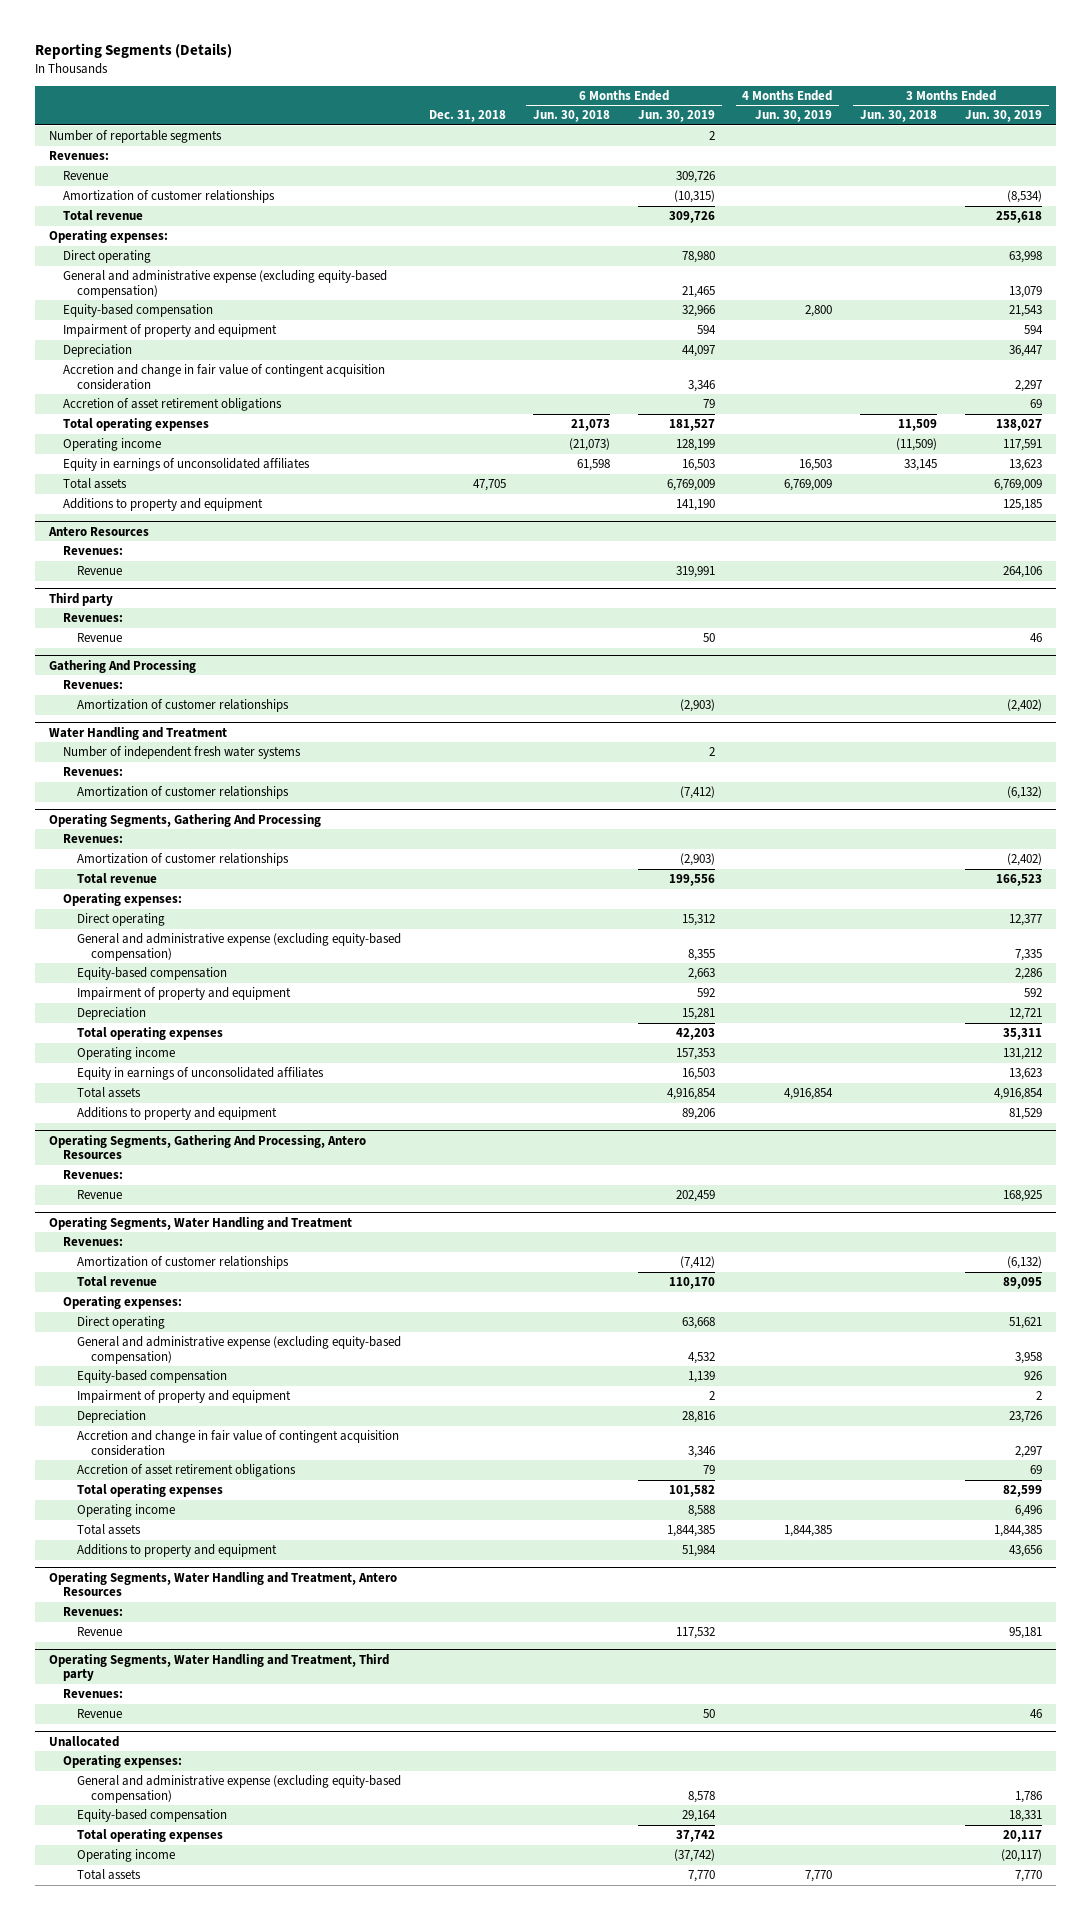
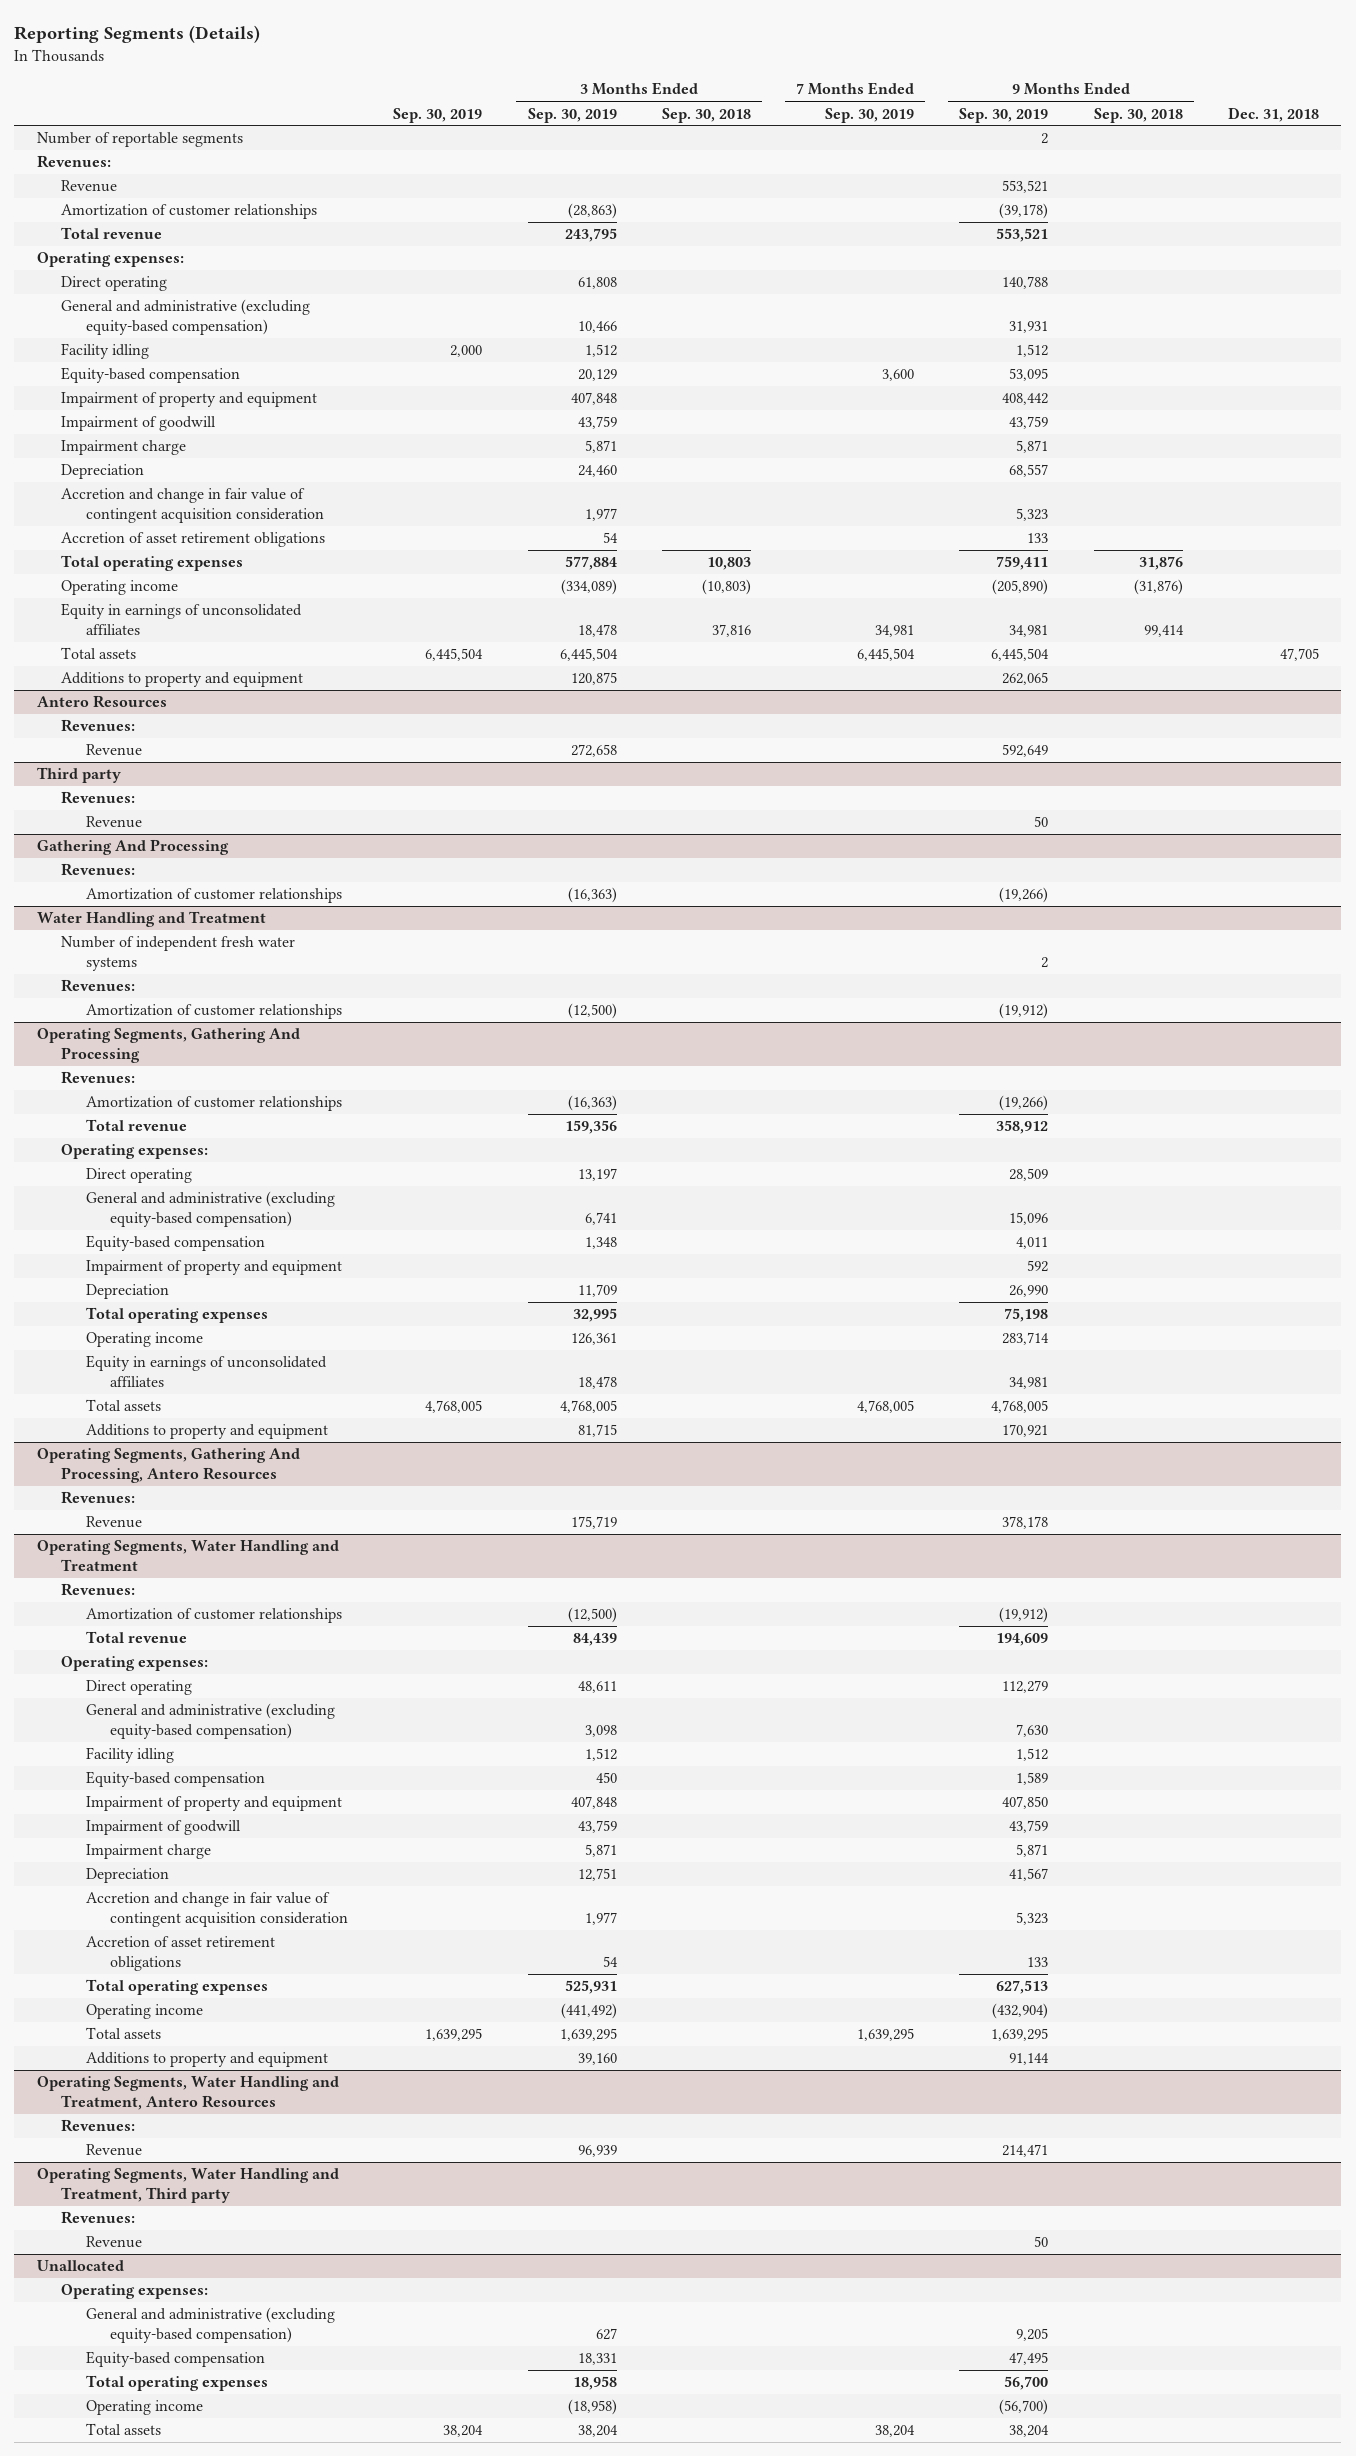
- | Dec. 31, 2018 | 6 Months Ended Jun. 30, 2018 | 6 Months Ended Jun. 30, 2019 | 4 Months Ended Jun. 30, 2019 | 3 Months Ended Jun. 30, 2018 | 3 Months Ended Jun. 30, 2019
+ | Sep. 30, 2019 | 3 Months Ended Sep. 30, 2019 | 3 Months Ended Sep. 30, 2018 | 7 Months Ended Sep. 30, 2019 | 9 Months Ended Sep. 30, 2019 | 9 Months Ended Sep. 30, 2018 | Dec. 31, 2018
- General and administrative expense (excluding equity-based compensation) | | | 21,465 | | | 13,079
+ General and administrative (excluding equity-based compensation) | | 10,466 | | | 31,931 | |
+ Facility idling | 2,000 | 1,512 | | | 1,512 | |
+ Impairment of goodwill | | 43,759 | | | 43,759 | |
+ Impairment charge | | 5,871 | | | 5,871 | |
@ Operating Segments, Gathering And Processing
- General and administrative expense (excluding equity-based compensation) | | | 8,355 | | | 7,335
+ General and administrative (excluding equity-based compensation) | | 6,741 | | | 15,096 | |
@ Operating Segments, Water Handling and Treatment
- General and administrative expense (excluding equity-based compensation) | | | 4,532 | | | 3,958
+ General and administrative (excluding equity-based compensation) | | 3,098 | | | 7,630 | |
+ Facility idling | | 1,512 | | | 1,512 | |
+ Impairment of goodwill | | 43,759 | | | 43,759 | |
+ Impairment charge | | 5,871 | | | 5,871 | |
@ Unallocated
- General and administrative expense (excluding equity-based compensation) | | | 8,578 | | | 1,786
+ General and administrative (excluding equity-based compensation) | | 627 | | | 9,205 | |

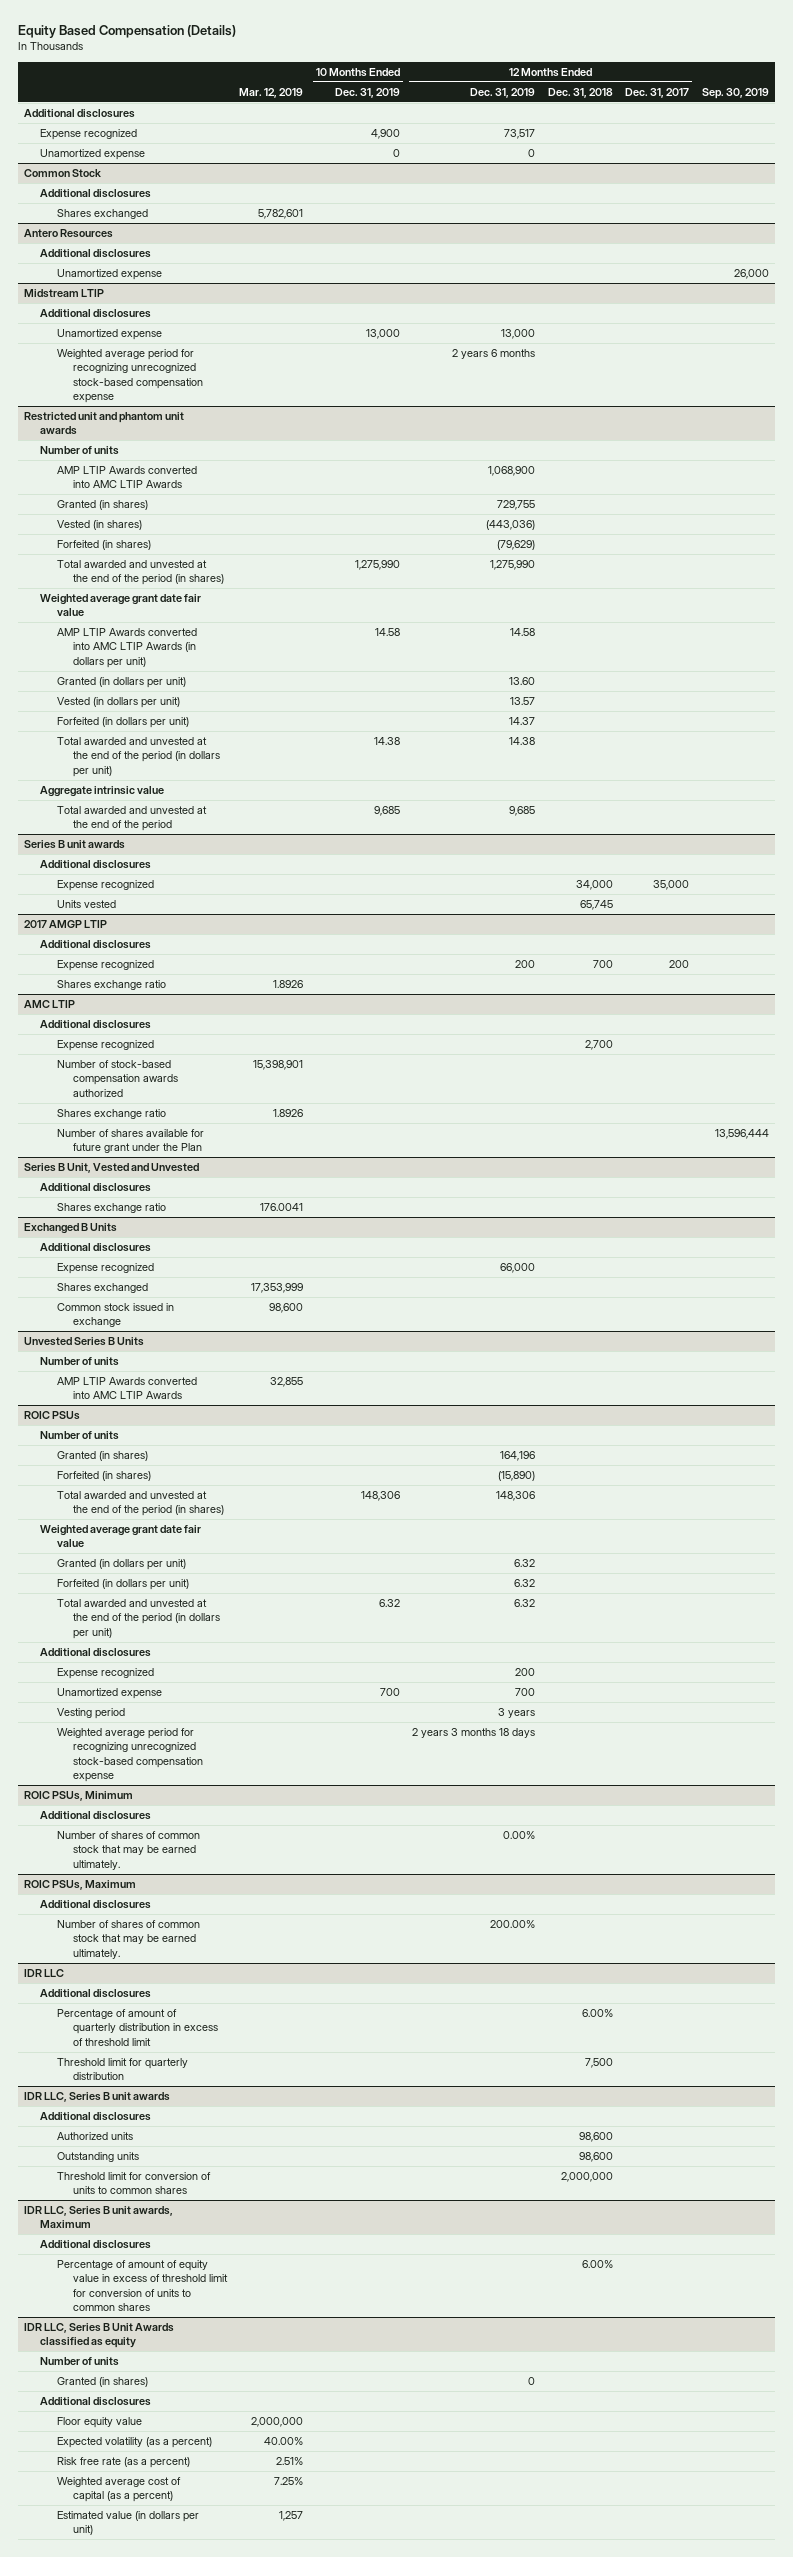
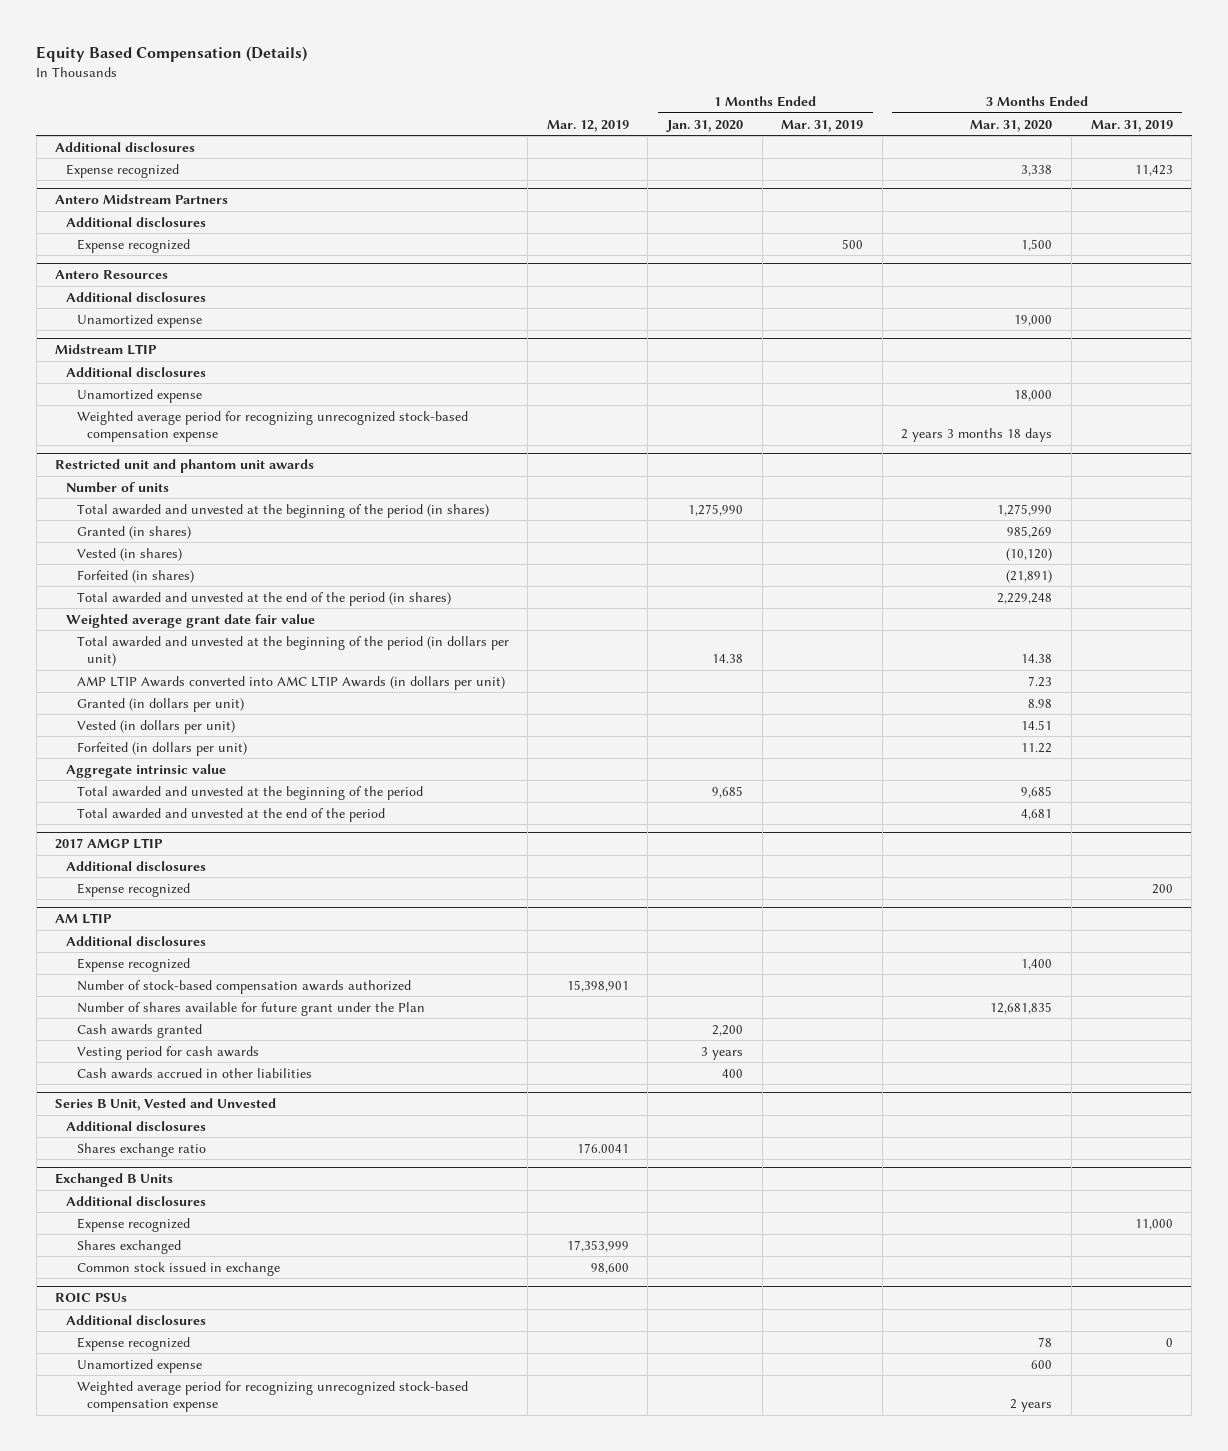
- | Mar. 12, 2019 | 10 Months Ended Dec. 31, 2019 | 12 Months Ended Dec. 31, 2019 | 12 Months Ended Dec. 31, 2018 | 12 Months Ended Dec. 31, 2017 | Sep. 30, 2019
+ | Mar. 12, 2019 | 1 Months Ended Jan. 31, 2020 | 1 Months Ended Mar. 31, 2019 | 3 Months Ended Mar. 31, 2020 | 3 Months Ended Mar. 31, 2019
- Unamortized expense | | 0 | 0 | | |
- Common Stock
- Additional disclosures
- Shares exchanged | 5,782,601 | | | | |
+ Antero Midstream Partners
+ Additional disclosures
+ Expense recognized | | | 500 | 1,500 |
@ Restricted unit and phantom unit awards
- AMP LTIP Awards converted into AMC LTIP Awards | | | 1,068,900 | | |
+ Total awarded and unvested at the beginning of the period (in shares) | | 1,275,990 | | 1,275,990 |
+ Total awarded and unvested at the beginning of the period (in dollars per unit) | | 14.38 | | 14.38 |
- Total awarded and unvested at the end of the period (in dollars per unit) | | 14.38 | 14.38 | | |
+ Total awarded and unvested at the beginning of the period | | 9,685 | | 9,685 |
- Series B unit awards
- Additional disclosures
- Expense recognized | | | | 34,000 | 35,000 |
- Units vested | | | | 65,745 | |
@ 2017 AMGP LTIP
- Shares exchange ratio | 1.8926 | | | | |
- AMC LTIP
+ AM LTIP
- Shares exchange ratio | 1.8926 | | | | |
+ Cash awards granted | | 2,200 | | |
+ Vesting period for cash awards | | 3 years | | |
+ Cash awards accrued in other liabilities | | 400 | | |
- Unvested Series B Units
- Number of units
- AMP LTIP Awards converted into AMC LTIP Awards | 32,855 | | | | |
@ ROIC PSUs
- Number of units
- Granted (in shares) | | | 164,196 | | |
- Forfeited (in shares) | | | (15,890) | | |
- Total awarded and unvested at the end of the period (in shares) | | 148,306 | 148,306 | | |
- Weighted average grant date fair value
- Granted (in dollars per unit) | | | 6.32 | | |
- Forfeited (in dollars per unit) | | | 6.32 | | |
- Total awarded and unvested at the end of the period (in dollars per unit) | | 6.32 | 6.32 | | |
- Vesting period | | | 3 years | | |
- ROIC PSUs, Minimum
- Additional disclosures
- Number of shares of common stock that may be earned ultimately. | | | 0.00% | | |
- ROIC PSUs, Maximum
- Additional disclosures
- Number of shares of common stock that may be earned ultimately. | | | 200.00% | | |
- IDR LLC
- Additional disclosures
- Percentage of amount of quarterly distribution in excess of threshold limit | | | | 6.00% | |
- Threshold limit for quarterly distribution | | | | 7,500 | |
- IDR LLC, Series B unit awards
- Additional disclosures
- Authorized units | | | | 98,600 | |
- Outstanding units | | | | 98,600 | |
- Threshold limit for conversion of units to common shares | | | | 2,000,000 | |
- IDR LLC, Series B unit awards, Maximum
- Additional disclosures
- Percentage of amount of equity value in excess of threshold limit for conversion of units to common shares | | | | 6.00% | |
- IDR LLC, Series B Unit Awards classified as equity
- Number of units
- Granted (in shares) | | | 0 | | |
- Additional disclosures
- Floor equity value | 2,000,000 | | | | |
- Expected volatility (as a percent) | 40.00% | | | | |
- Risk free rate (as a percent) | 2.51% | | | | |
- Weighted average cost of capital (as a percent) | 7.25% | | | | |
- Estimated value (in dollars per unit) | 1,257 | | | | |

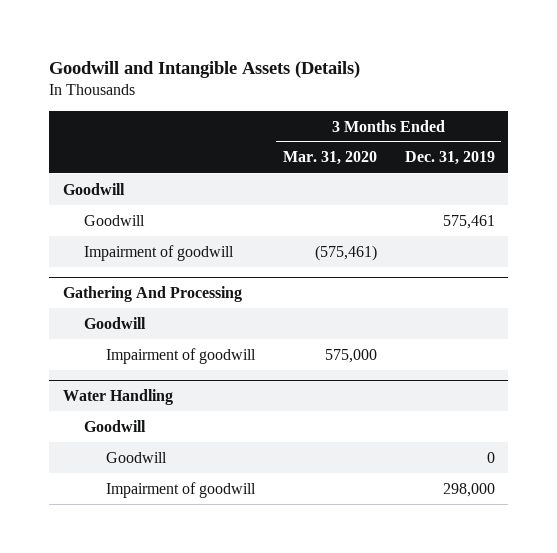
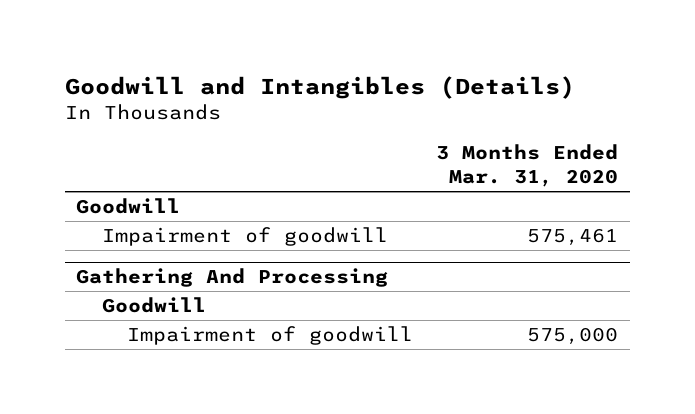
- Goodwill and Intangible Assets (Details)
+ Goodwill and Intangibles (Details)
- | 3 Months Ended Mar. 31, 2020 | 3 Months Ended Dec. 31, 2019
+ | 3 Months Ended Mar. 31, 2020
- Goodwill | | 575,461
- Impairment of goodwill | (575,461) |
+ Impairment of goodwill | 575,461
- Water Handling
- Goodwill
- Goodwill | | 0
- Impairment of goodwill | | 298,000

